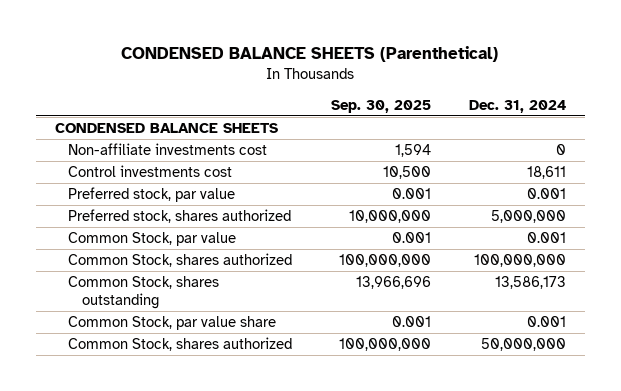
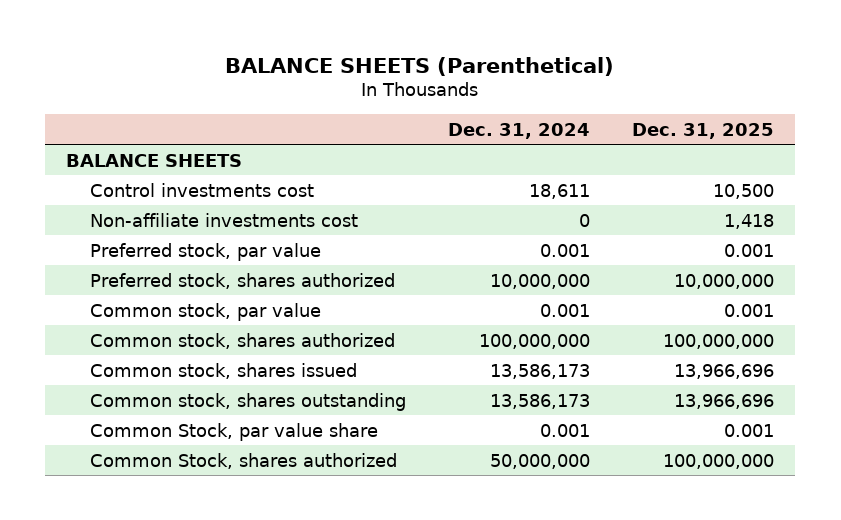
- CONDENSED BALANCE SHEETS (Parenthetical)
+ BALANCE SHEETS (Parenthetical)
- | Sep. 30, 2025 | Dec. 31, 2024
+ | Dec. 31, 2024 | Dec. 31, 2025
- CONDENSED BALANCE SHEETS
+ BALANCE SHEETS
moved down: Non-affiliate investments cost | 0 | 1,418
- Preferred stock, shares authorized | 10,000,000 | 5,000,000
- Common Stock, par value | 0.001 | 0.001
- Common Stock, shares authorized | 100,000,000 | 100,000,000
- Common Stock, shares outstanding | 13,966,696 | 13,586,173
+ Preferred stock, shares authorized | 10,000,000 | 10,000,000
+ Common stock, par value | 0.001 | 0.001
+ Common stock, shares authorized | 100,000,000 | 100,000,000
+ Common stock, shares issued | 13,586,173 | 13,966,696
+ Common stock, shares outstanding | 13,586,173 | 13,966,696

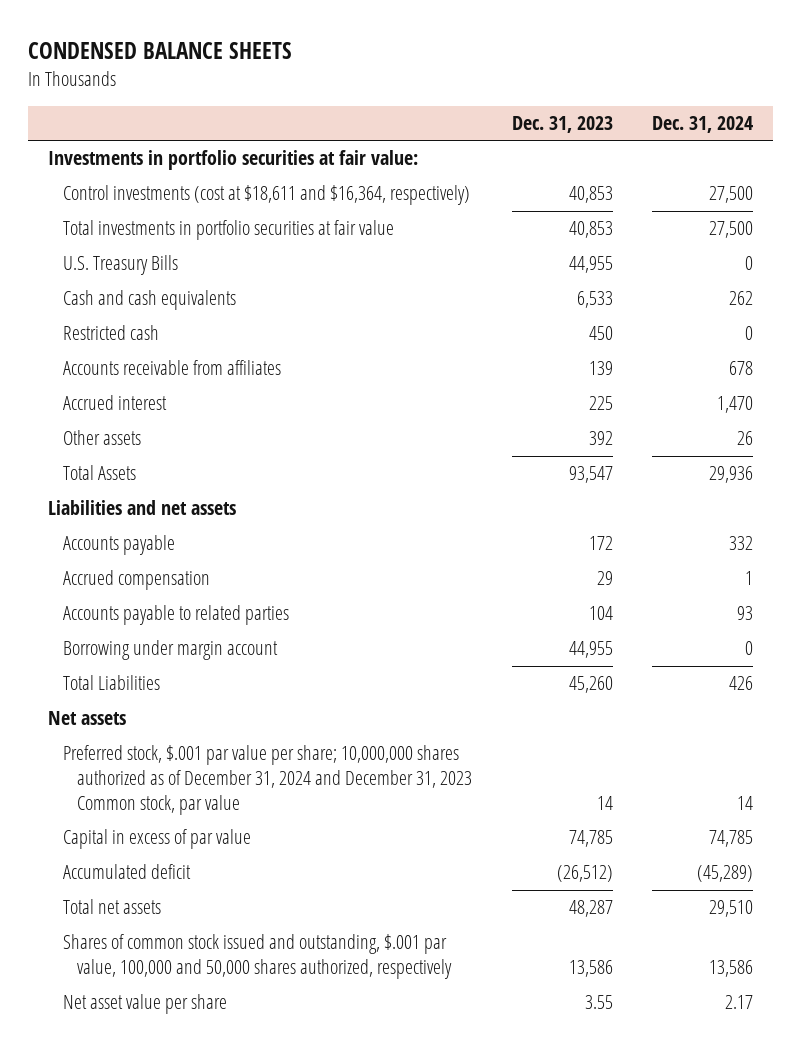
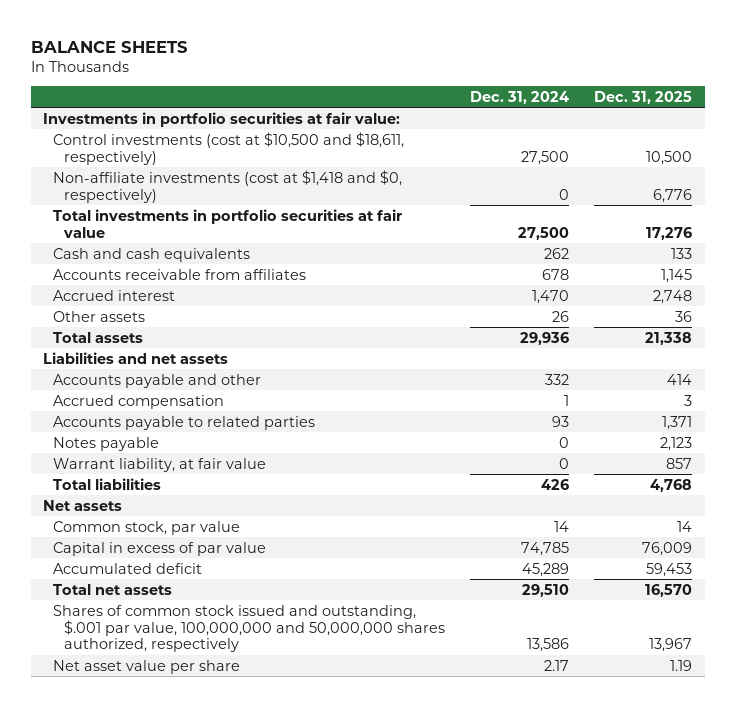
- CONDENSED BALANCE SHEETS
+ BALANCE SHEETS
- | Dec. 31, 2023 | Dec. 31, 2024
+ | Dec. 31, 2024 | Dec. 31, 2025
- Control investments (cost at $18,611 and $16,364, respectively) | 40,853 | 27,500
+ Control investments (cost at $10,500 and $18,611, respectively) | 27,500 | 10,500
+ Non-affiliate investments (cost at $1,418 and $0, respectively) | 0 | 6,776
- U.S. Treasury Bills | 44,955 | 0
- Restricted cash | 450 | 0
- Total Assets | 93,547 | 29,936
+ Total assets | 29,936 | 21,338
- Accounts payable | 172 | 332
+ Accounts payable and other | 332 | 414
- Borrowing under margin account | 44,955 | 0
- Total Liabilities | 45,260 | 426
+ Notes payable | 0 | 2,123
+ Warrant liability, at fair value | 0 | 857
+ Total liabilities | 426 | 4,768
- Preferred stock, $.001 par value per share; 10,000,000 shares authorized as of December 31, 2024 and December 31, 2023 Common stock, par value | 14 | 14
+ Common stock, par value | 14 | 14
- Accumulated deficit | (26,512) | (45,289)
+ Accumulated deficit | 45,289 | 59,453
- Shares of common stock issued and outstanding, $.001 par value, 100,000 and 50,000 shares authorized, respectively | 13,586 | 13,586
+ Shares of common stock issued and outstanding, $.001 par value, 100,000,000 and 50,000,000 shares authorized, respectively | 13,586 | 13,967

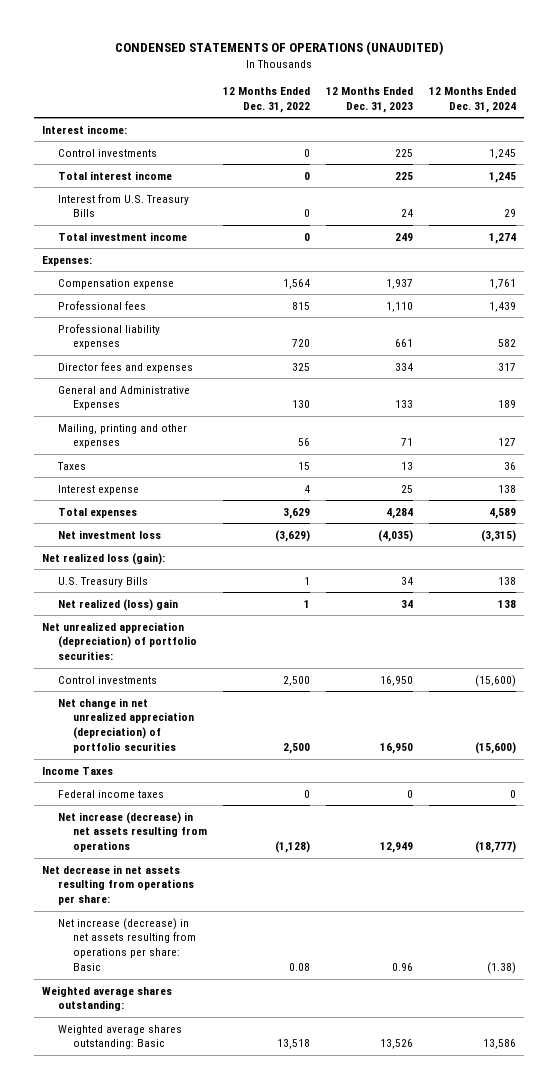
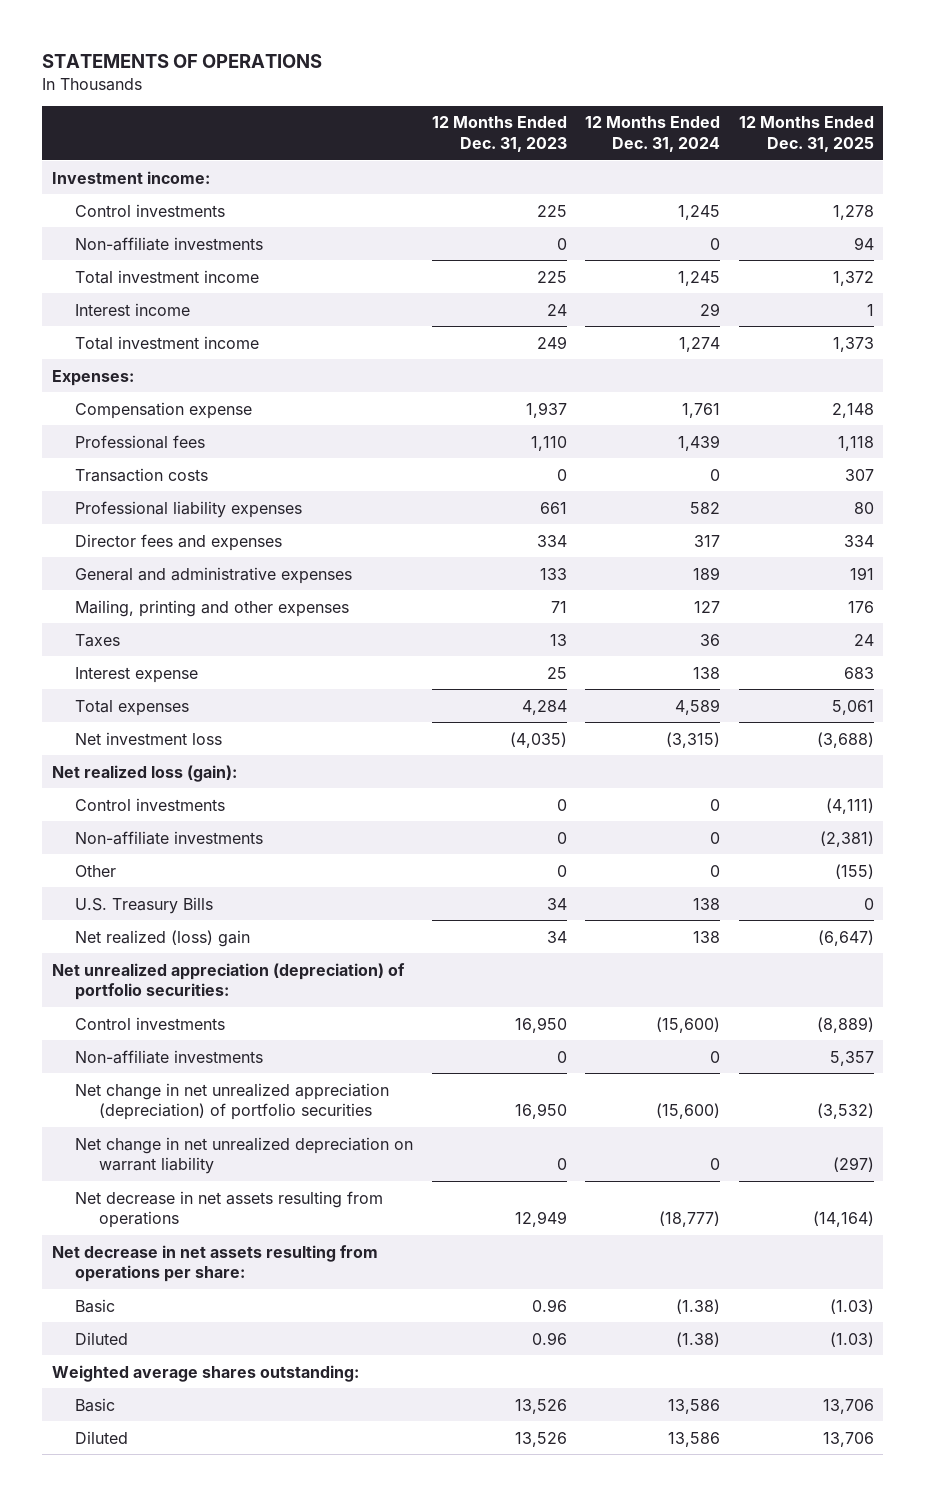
- CONDENSED STATEMENTS OF OPERATIONS (UNAUDITED)
+ STATEMENTS OF OPERATIONS
- | 12 Months Ended Dec. 31, 2022 | 12 Months Ended Dec. 31, 2023 | 12 Months Ended Dec. 31, 2024
+ | 12 Months Ended Dec. 31, 2023 | 12 Months Ended Dec. 31, 2024 | 12 Months Ended Dec. 31, 2025
- Interest income:
+ Investment income:
- Total interest income | 0 | 225 | 1,245
- Interest from U.S. Treasury Bills | 0 | 24 | 29
+ Non-affiliate investments | 0 | 0 | 94
+ Total investment income | 225 | 1,245 | 1,372
+ Interest income | 24 | 29 | 1
+ Transaction costs | 0 | 0 | 307
- General and Administrative Expenses | 130 | 133 | 189
+ General and administrative expenses | 133 | 189 | 191
+ Control investments | 0 | 0 | (4,111)
+ Non-affiliate investments | 0 | 0 | (2,381)
+ Other | 0 | 0 | (155)
+ Non-affiliate investments | 0 | 0 | 5,357
- Income Taxes
- Federal income taxes | 0 | 0 | 0
- Net increase (decrease) in net assets resulting from operations | (1,128) | 12,949 | (18,777)
+ Net change in net unrealized depreciation on warrant liability | 0 | 0 | (297)
+ Net decrease in net assets resulting from operations | 12,949 | (18,777) | (14,164)
- Net increase (decrease) in net assets resulting from operations per share: Basic | 0.08 | 0.96 | (1.38)
+ Basic | 0.96 | (1.38) | (1.03)
+ Diluted | 0.96 | (1.38) | (1.03)
- Weighted average shares outstanding: Basic | 13,518 | 13,526 | 13,586
+ Basic | 13,526 | 13,586 | 13,706
+ Diluted | 13,526 | 13,586 | 13,706

